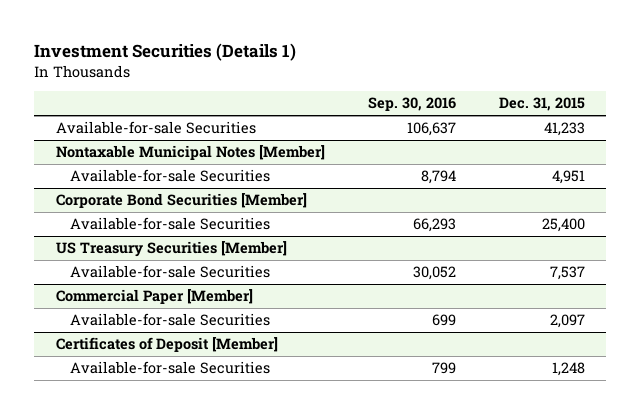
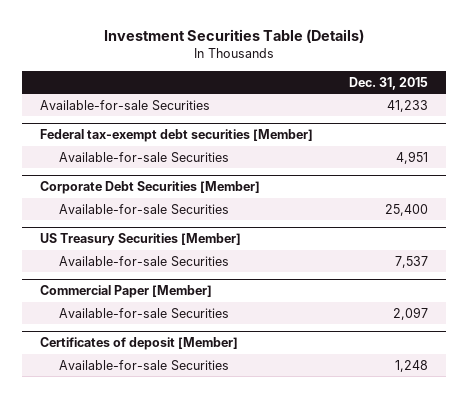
- Investment Securities (Details 1)
+ Investment Securities Table (Details)
- | Sep. 30, 2016 | Dec. 31, 2015
+ | Dec. 31, 2015
- Nontaxable Municipal Notes [Member]
+ Federal tax-exempt debt securities [Member]
- Corporate Bond Securities [Member]
+ Corporate Debt Securities [Member]
- Certificates of Deposit [Member]
+ Certificates of deposit [Member]

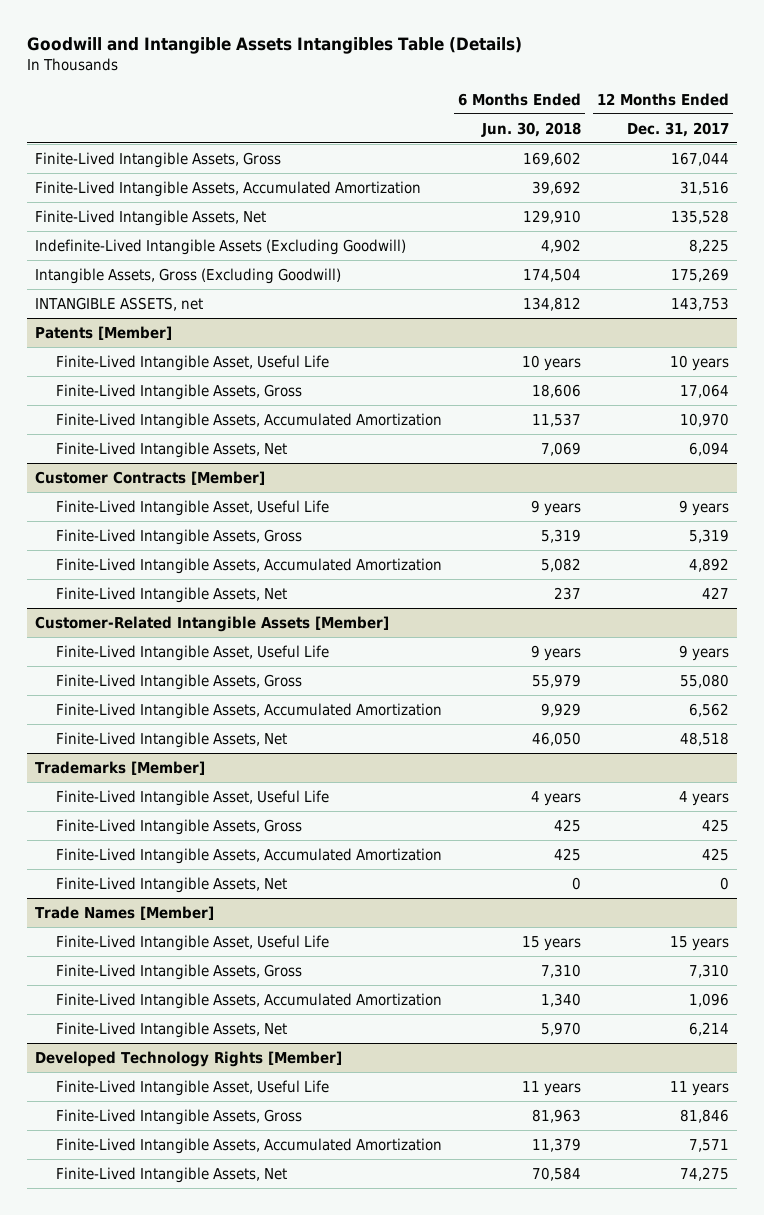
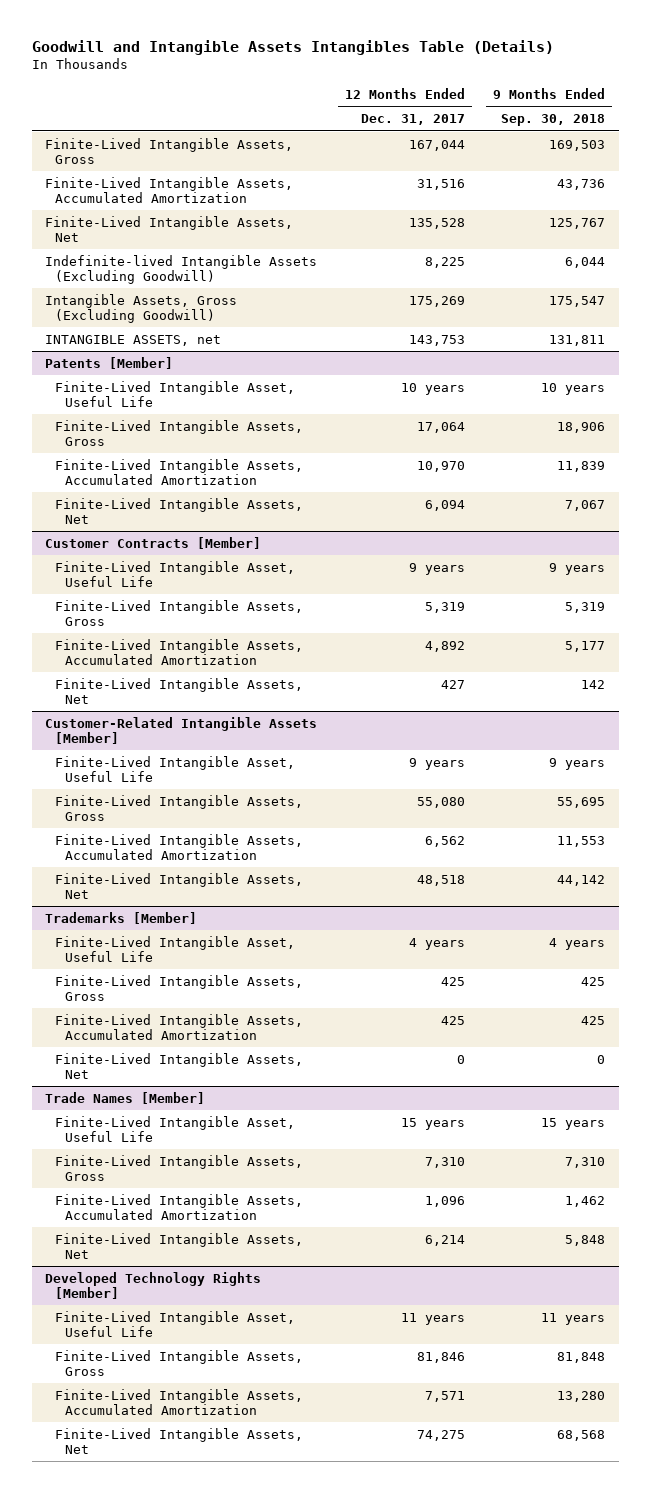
- | 6 Months Ended Jun. 30, 2018 | 12 Months Ended Dec. 31, 2017
+ | 12 Months Ended Dec. 31, 2017 | 9 Months Ended Sep. 30, 2018
- Indefinite-Lived Intangible Assets (Excluding Goodwill) | 4,902 | 8,225
+ Indefinite-lived Intangible Assets (Excluding Goodwill) | 8,225 | 6,044

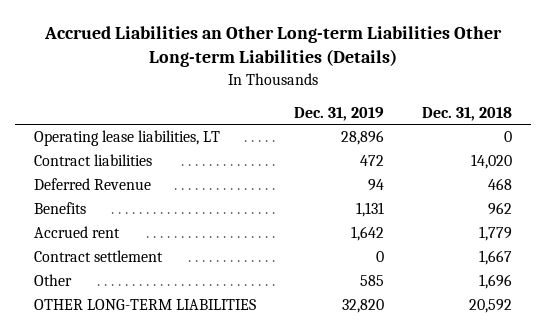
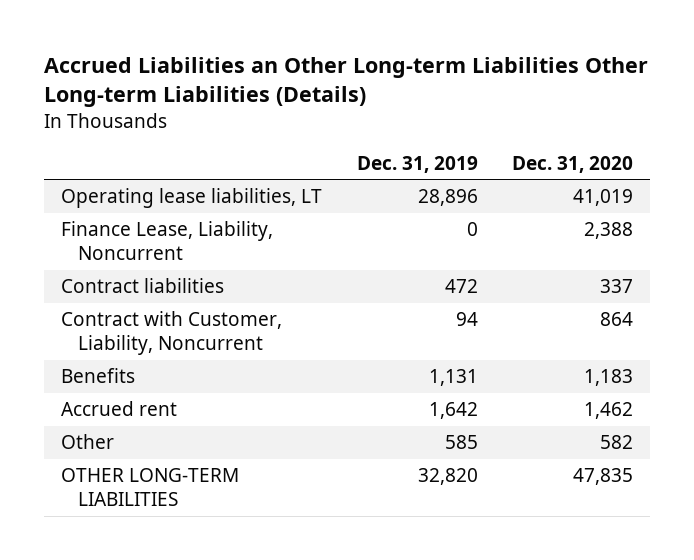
- | Dec. 31, 2019 | Dec. 31, 2018
+ | Dec. 31, 2019 | Dec. 31, 2020
+ Finance Lease, Liability, Noncurrent | 0 | 2,388
- Deferred Revenue | 94 | 468
+ Contract with Customer, Liability, Noncurrent | 94 | 864
- Contract settlement | 0 | 1,667

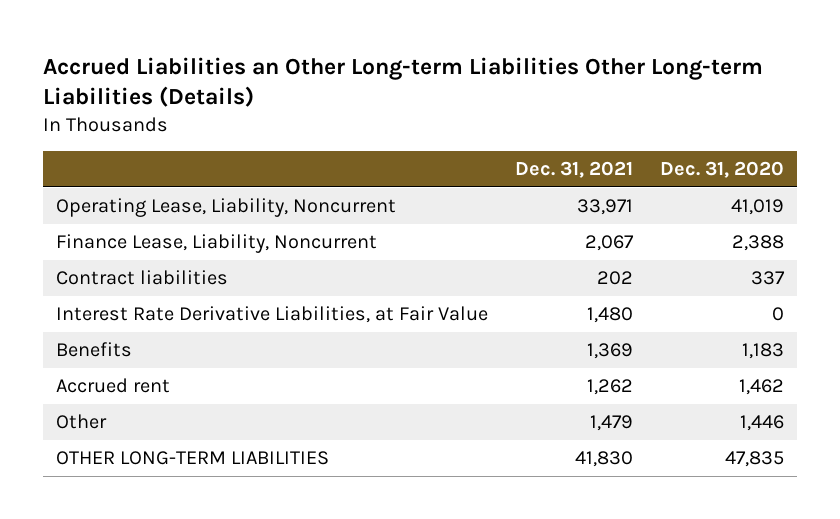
- | Dec. 31, 2019 | Dec. 31, 2020
+ | Dec. 31, 2021 | Dec. 31, 2020
- Operating lease liabilities, LT | 28,896 | 41,019
+ Operating Lease, Liability, Noncurrent | 33,971 | 41,019
- Contract with Customer, Liability, Noncurrent | 94 | 864
+ Interest Rate Derivative Liabilities, at Fair Value | 1,480 | 0
- Other | 585 | 582
+ Other | 1,479 | 1,446

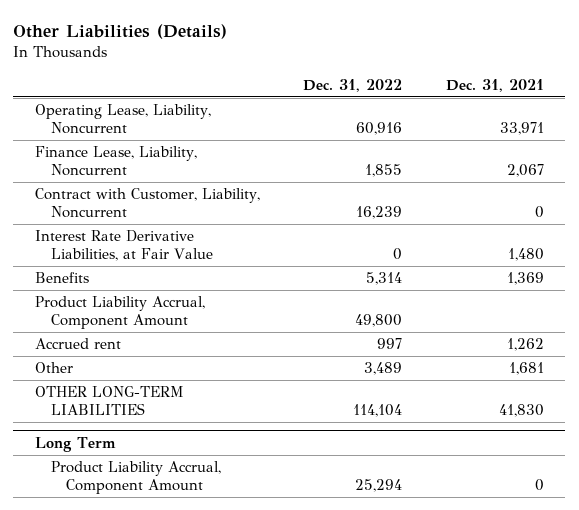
- Accrued Liabilities an Other Long-term Liabilities Other Long-term Liabilities (Details)
+ Other Liabilities (Details)
- | Dec. 31, 2021 | Dec. 31, 2020
+ | Dec. 31, 2022 | Dec. 31, 2021
- Contract liabilities | 202 | 337
+ Contract with Customer, Liability, Noncurrent | 16,239 | 0
+ Product Liability Accrual, Component Amount | 49,800 |
- Other | 1,479 | 1,446
+ Other | 3,489 | 1,681
+ Long Term
+ Product Liability Accrual, Component Amount | 25,294 | 0

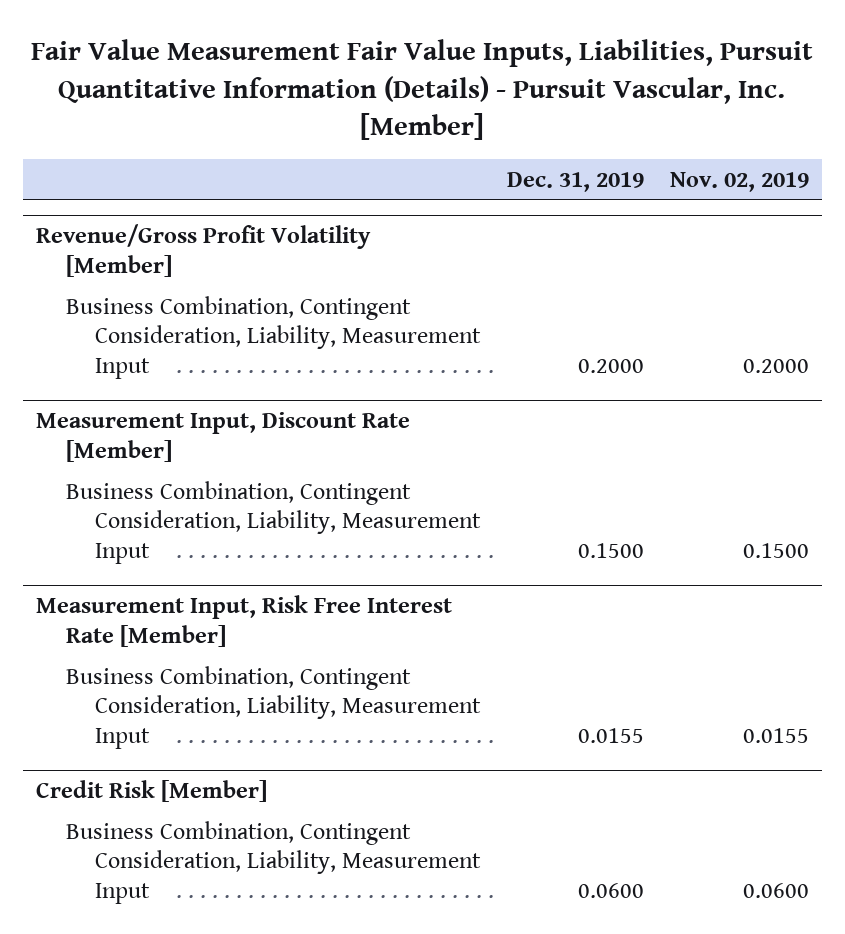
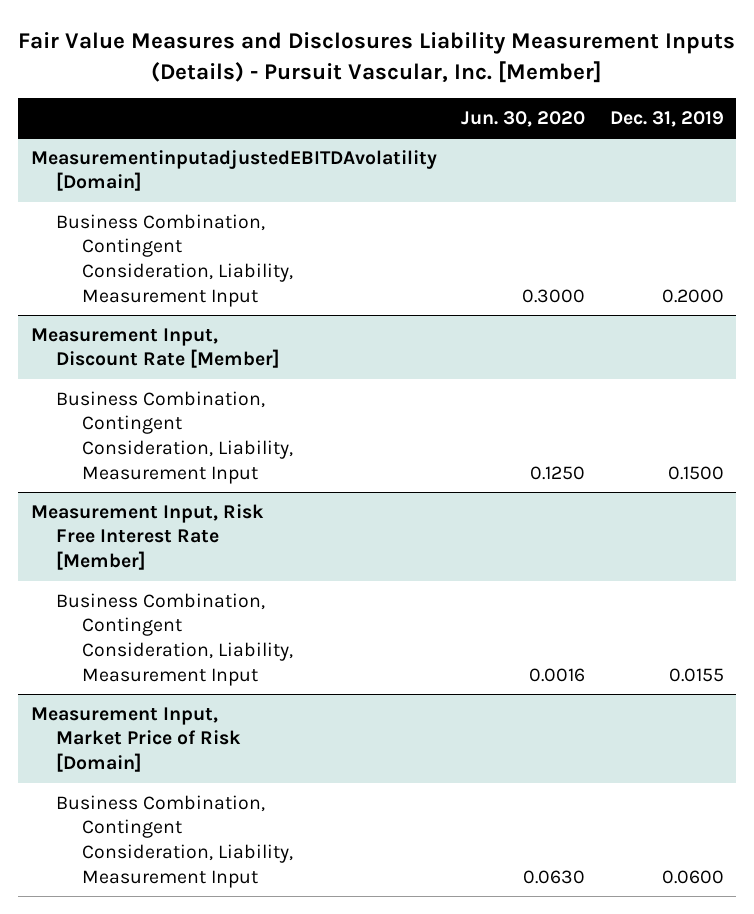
- Fair Value Measurement Fair Value Inputs, Liabilities, Pursuit Quantitative Information (Details) - Pursuit Vascular, Inc. [Member]
+ Fair Value Measures and Disclosures Liability Measurement Inputs (Details) - Pursuit Vascular, Inc. [Member]
- | Dec. 31, 2019 | Nov. 02, 2019
+ | Jun. 30, 2020 | Dec. 31, 2019
- Revenue/Gross Profit Volatility [Member]
+ MeasurementinputadjustedEBITDAvolatility [Domain]
- Credit Risk [Member]
+ Measurement Input, Market Price of Risk [Domain]

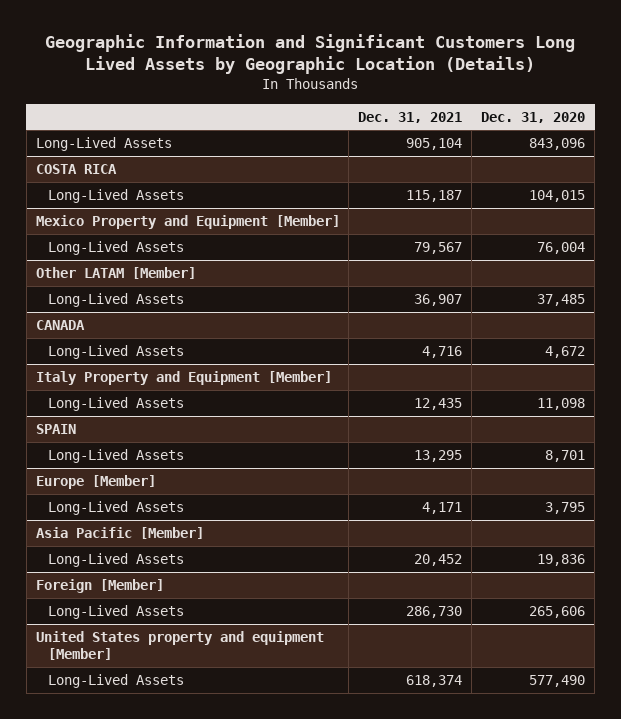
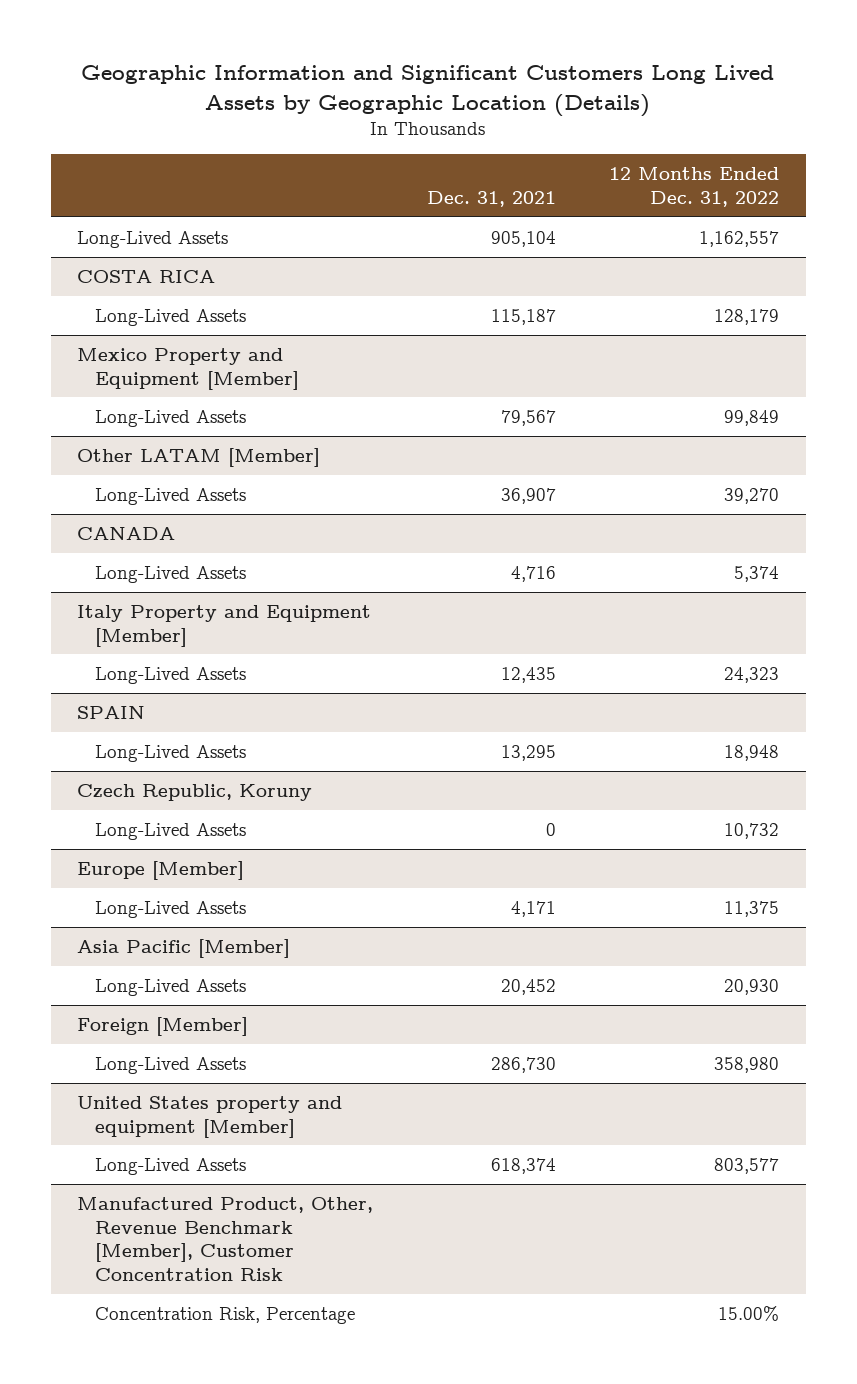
- | Dec. 31, 2021 | Dec. 31, 2020
+ | Dec. 31, 2021 | 12 Months Ended Dec. 31, 2022
+ Czech Republic, Koruny
+ Long-Lived Assets | 0 | 10,732
+ Manufactured Product, Other, Revenue Benchmark [Member], Customer Concentration Risk
+ Concentration Risk, Percentage | | 15.00%

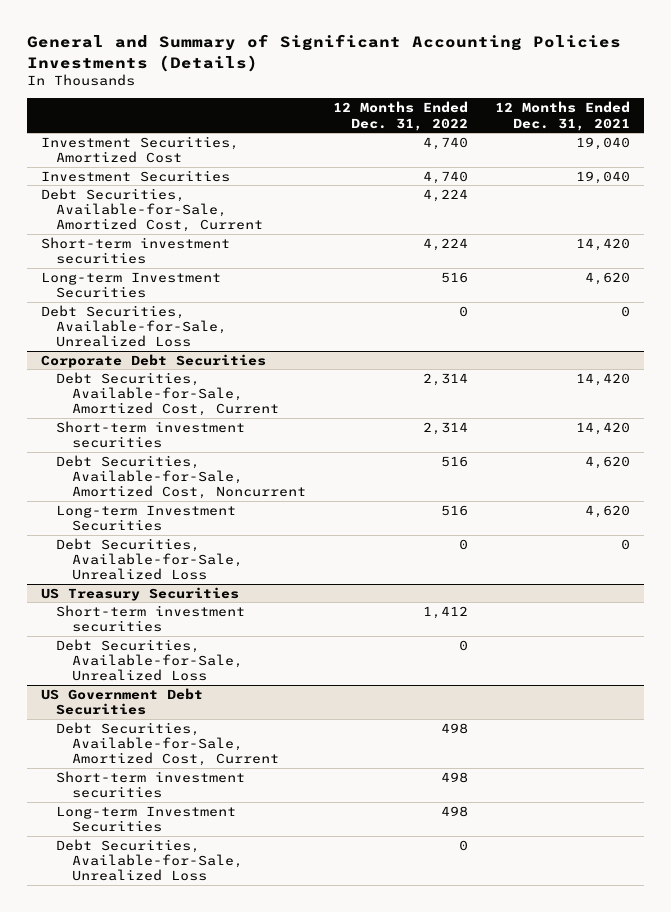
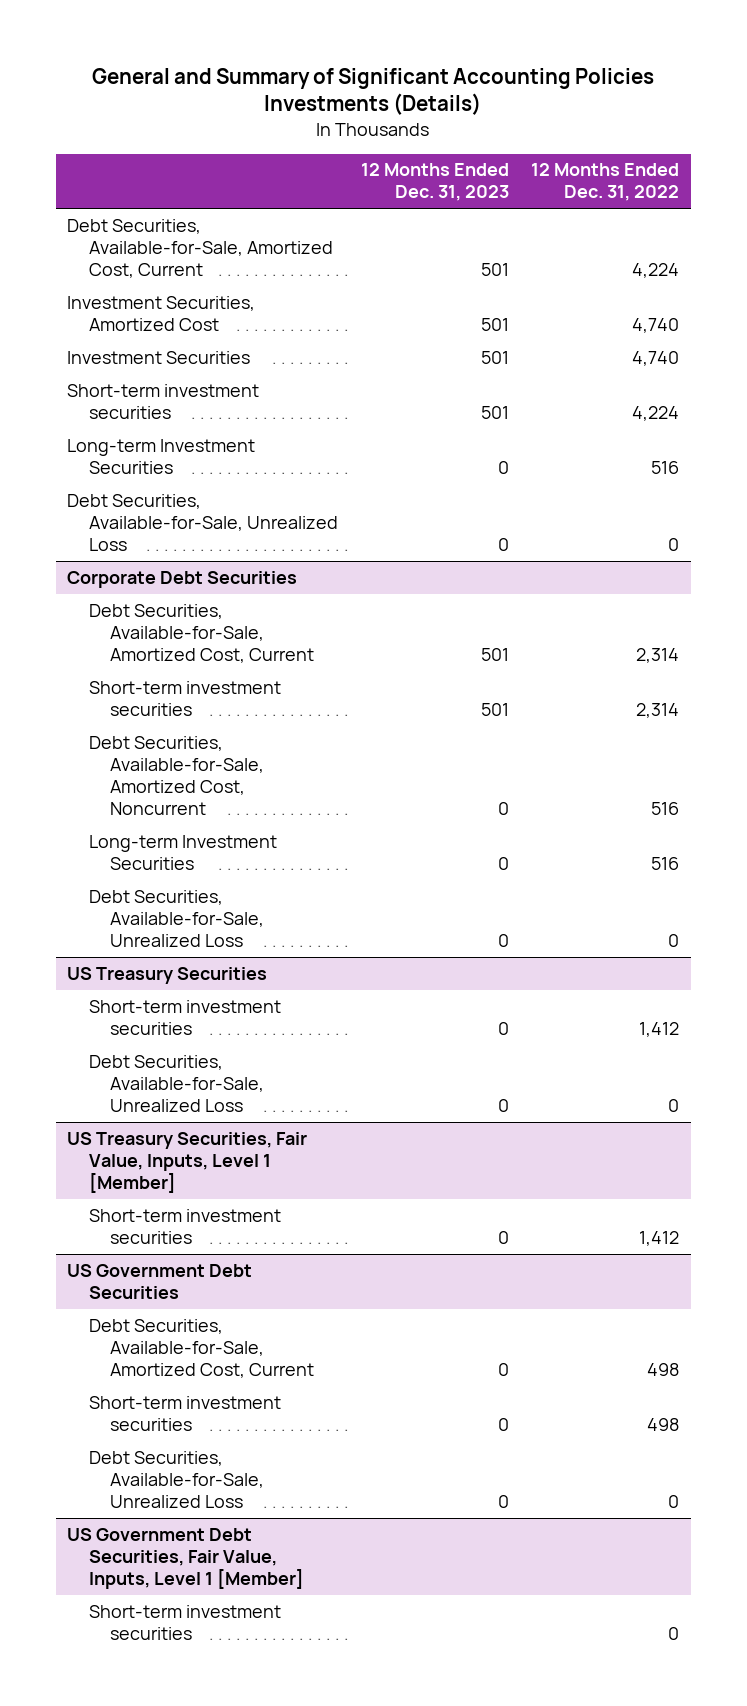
- | 12 Months Ended Dec. 31, 2022 | 12 Months Ended Dec. 31, 2021
+ | 12 Months Ended Dec. 31, 2023 | 12 Months Ended Dec. 31, 2022
moved up: Debt Securities, Available-for-Sale, Amortized Cost, Current | 501 | 4,224
+ US Treasury Securities, Fair Value, Inputs, Level 1 [Member]
+ Short-term investment securities | 0 | 1,412
@ US Government Debt Securities
- Long-term Investment Securities | 498 |
+ US Government Debt Securities, Fair Value, Inputs, Level 1 [Member]
+ Short-term investment securities | | 0

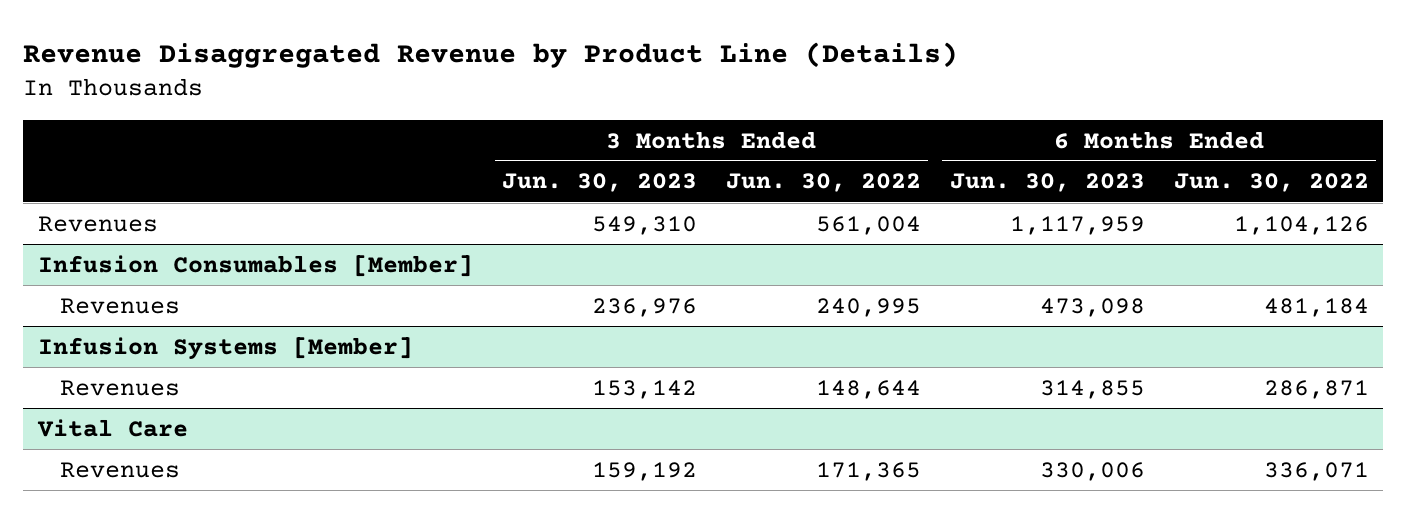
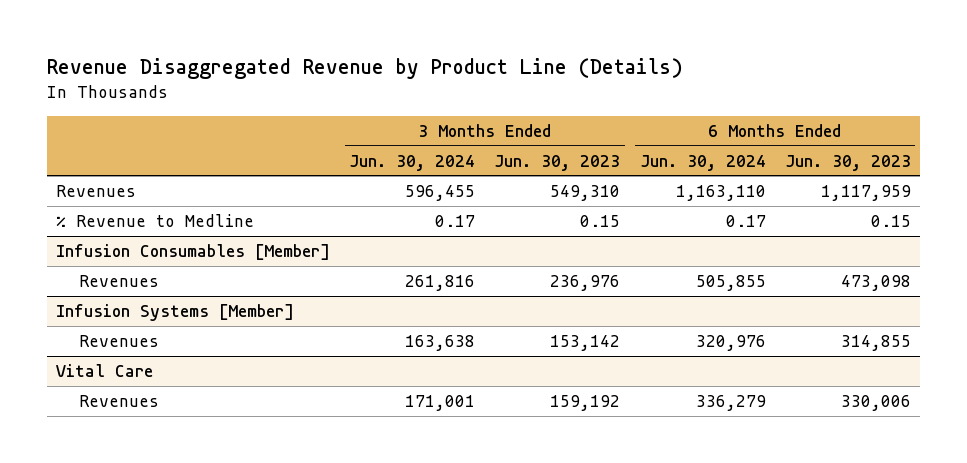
- | 3 Months Ended Jun. 30, 2023 | 3 Months Ended Jun. 30, 2022 | 6 Months Ended Jun. 30, 2023 | 6 Months Ended Jun. 30, 2022
+ | 3 Months Ended Jun. 30, 2024 | 3 Months Ended Jun. 30, 2023 | 6 Months Ended Jun. 30, 2024 | 6 Months Ended Jun. 30, 2023
+ % Revenue to Medline | 0.17 | 0.15 | 0.17 | 0.15

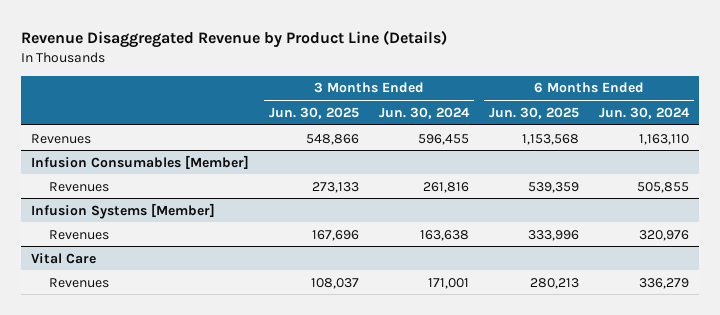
- | 3 Months Ended Jun. 30, 2024 | 3 Months Ended Jun. 30, 2023 | 6 Months Ended Jun. 30, 2024 | 6 Months Ended Jun. 30, 2023
+ | 3 Months Ended Jun. 30, 2025 | 3 Months Ended Jun. 30, 2024 | 6 Months Ended Jun. 30, 2025 | 6 Months Ended Jun. 30, 2024
- % Revenue to Medline | 0.17 | 0.15 | 0.17 | 0.15

